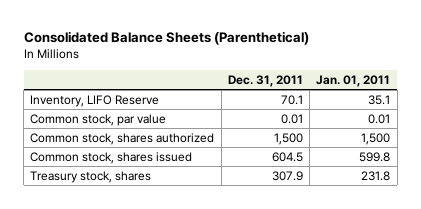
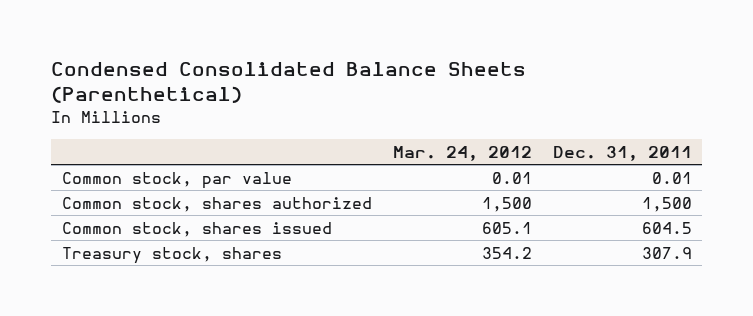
- Consolidated Balance Sheets (Parenthetical)
+ Condensed Consolidated Balance Sheets (Parenthetical)
- | Dec. 31, 2011 | Jan. 01, 2011
+ | Mar. 24, 2012 | Dec. 31, 2011
- Inventory, LIFO Reserve | 70.1 | 35.1

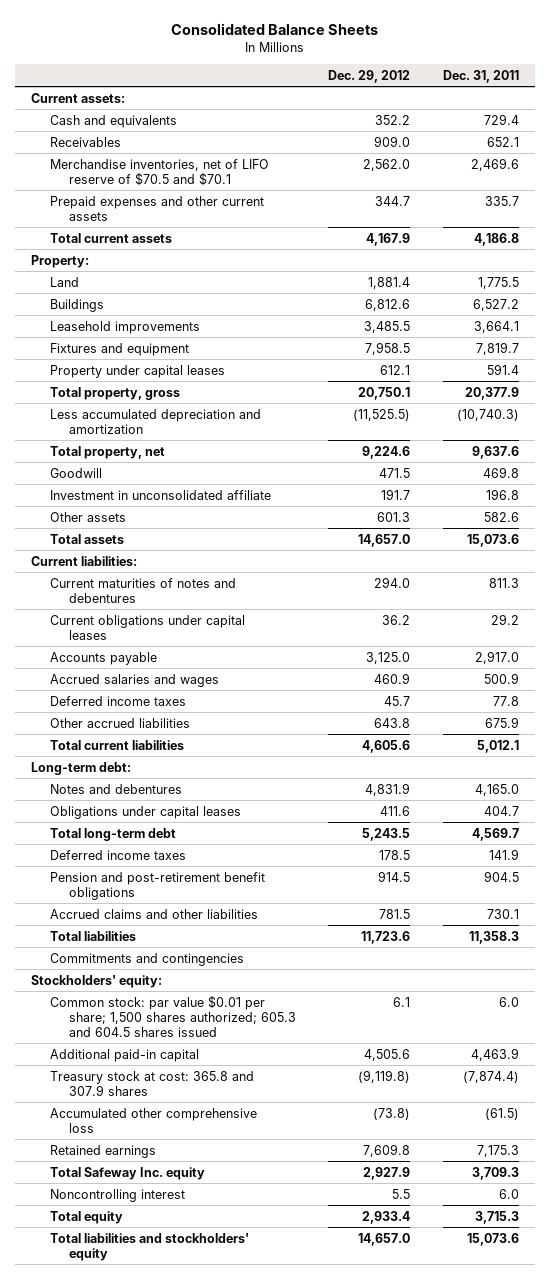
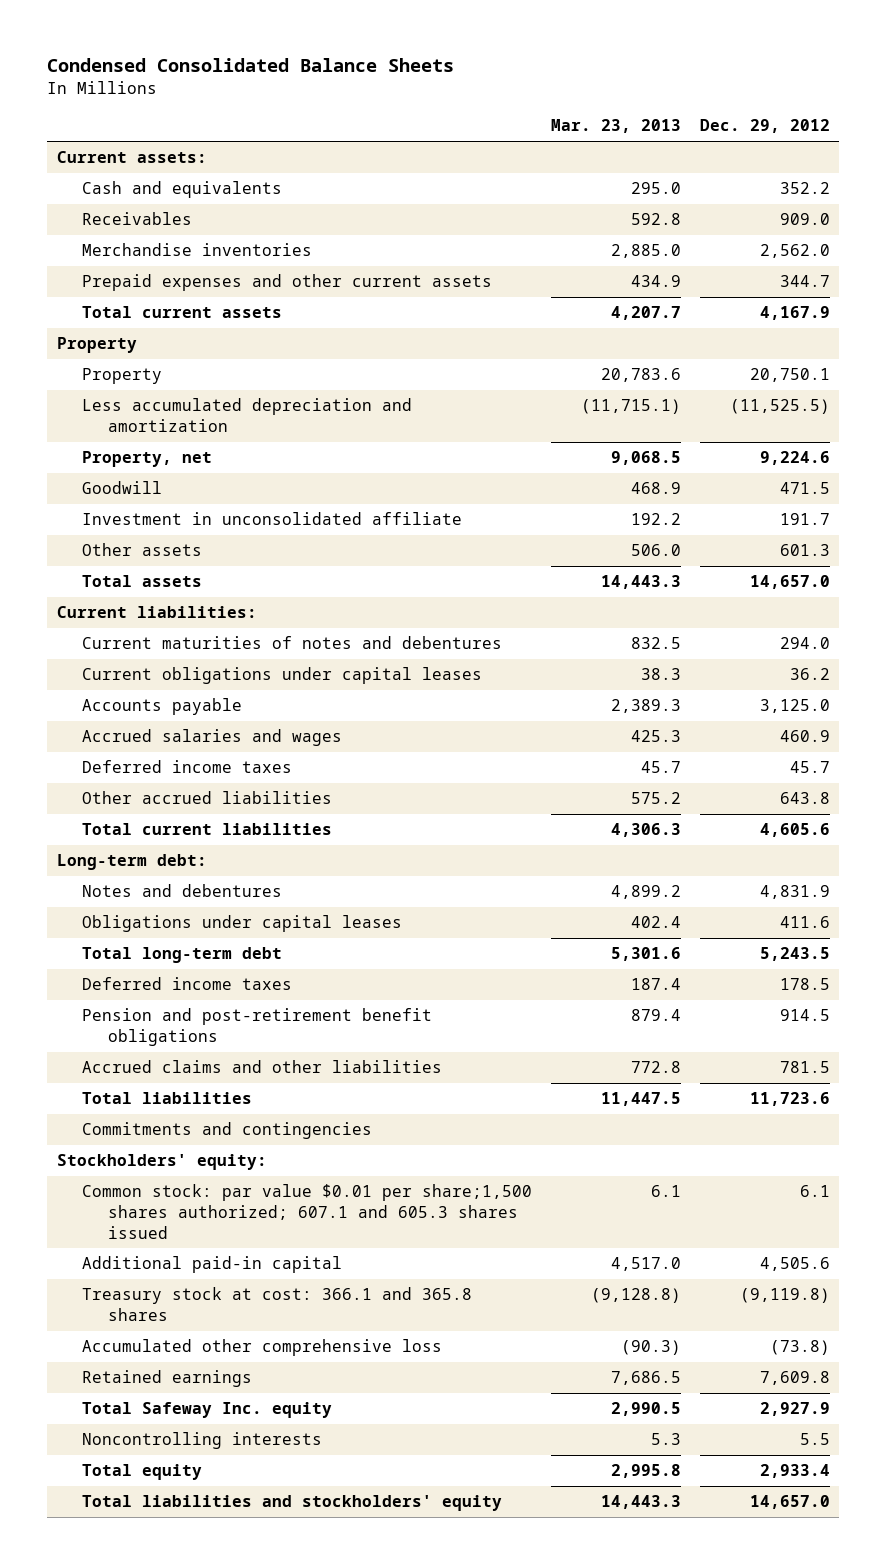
- Consolidated Balance Sheets
+ Condensed Consolidated Balance Sheets
- | Dec. 29, 2012 | Dec. 31, 2011
+ | Mar. 23, 2013 | Dec. 29, 2012
- Merchandise inventories, net of LIFO reserve of $70.5 and $70.1 | 2,562.0 | 2,469.6
+ Merchandise inventories | 2,885.0 | 2,562.0
- Property:
- Land | 1,881.4 | 1,775.5
- Buildings | 6,812.6 | 6,527.2
- Leasehold improvements | 3,485.5 | 3,664.1
- Fixtures and equipment | 7,958.5 | 7,819.7
- Property under capital leases | 612.1 | 591.4
- Total property, gross | 20,750.1 | 20,377.9
+ Property
+ Property | 20,783.6 | 20,750.1
- Total property, net | 9,224.6 | 9,637.6
+ Property, net | 9,068.5 | 9,224.6
- Common stock: par value $0.01 per share; 1,500 shares authorized; 605.3 and 604.5 shares issued | 6.1 | 6.0
+ Common stock: par value $0.01 per share;1,500 shares authorized; 607.1 and 605.3 shares issued | 6.1 | 6.1
- Treasury stock at cost: 365.8 and 307.9 shares | (9,119.8) | (7,874.4)
+ Treasury stock at cost: 366.1 and 365.8 shares | (9,128.8) | (9,119.8)
- Noncontrolling interest | 5.5 | 6.0
+ Noncontrolling interests | 5.3 | 5.5

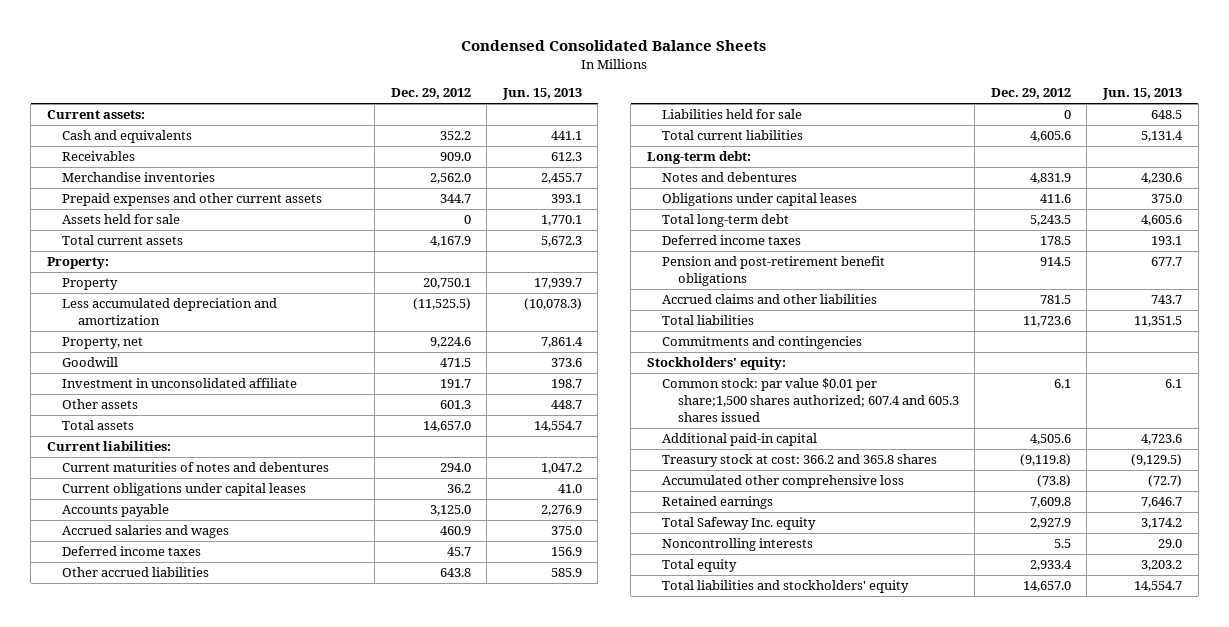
- | Mar. 23, 2013 | Dec. 29, 2012
+ | Dec. 29, 2012 | Jun. 15, 2013
+ Assets held for sale | 0 | 1,770.1
- Property
+ Property:
+ Liabilities held for sale | 0 | 648.5
- Common stock: par value $0.01 per share;1,500 shares authorized; 607.1 and 605.3 shares issued | 6.1 | 6.1
+ Common stock: par value $0.01 per share;1,500 shares authorized; 607.4 and 605.3 shares issued | 6.1 | 6.1
- Treasury stock at cost: 366.1 and 365.8 shares | (9,128.8) | (9,119.8)
+ Treasury stock at cost: 366.2 and 365.8 shares | (9,119.8) | (9,129.5)

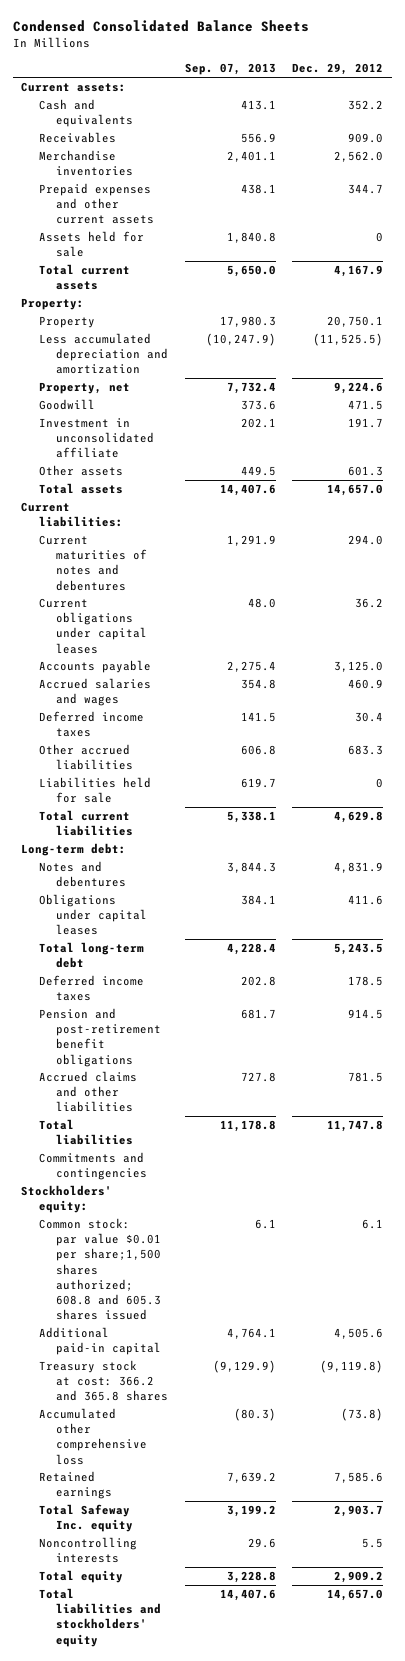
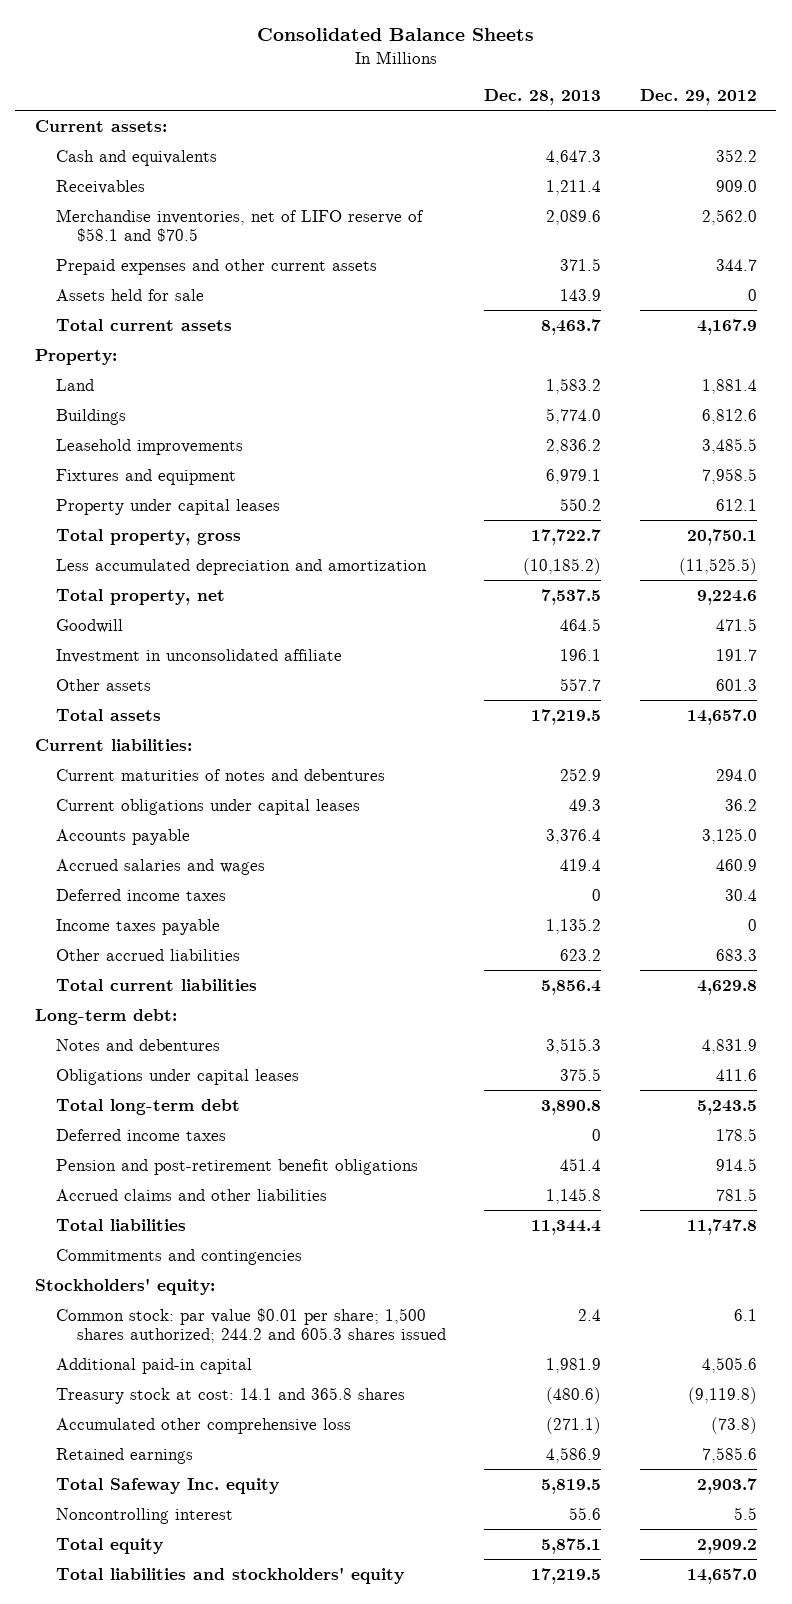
- Condensed Consolidated Balance Sheets
+ Consolidated Balance Sheets
- | Sep. 07, 2013 | Dec. 29, 2012
+ | Dec. 28, 2013 | Dec. 29, 2012
- Merchandise inventories | 2,401.1 | 2,562.0
+ Merchandise inventories, net of LIFO reserve of $58.1 and $70.5 | 2,089.6 | 2,562.0
- Property | 17,980.3 | 20,750.1
+ Land | 1,583.2 | 1,881.4
+ Buildings | 5,774.0 | 6,812.6
+ Leasehold improvements | 2,836.2 | 3,485.5
+ Fixtures and equipment | 6,979.1 | 7,958.5
+ Property under capital leases | 550.2 | 612.1
+ Total property, gross | 17,722.7 | 20,750.1
- Property, net | 7,732.4 | 9,224.6
+ Total property, net | 7,537.5 | 9,224.6
+ Income taxes payable | 1,135.2 | 0
- Liabilities held for sale | 619.7 | 0
- Common stock: par value $0.01 per share;1,500 shares authorized; 608.8 and 605.3 shares issued | 6.1 | 6.1
+ Common stock: par value $0.01 per share; 1,500 shares authorized; 244.2 and 605.3 shares issued | 2.4 | 6.1
- Treasury stock at cost: 366.2 and 365.8 shares | (9,129.9) | (9,119.8)
+ Treasury stock at cost: 14.1 and 365.8 shares | (480.6) | (9,119.8)
- Noncontrolling interests | 29.6 | 5.5
+ Noncontrolling interest | 55.6 | 5.5

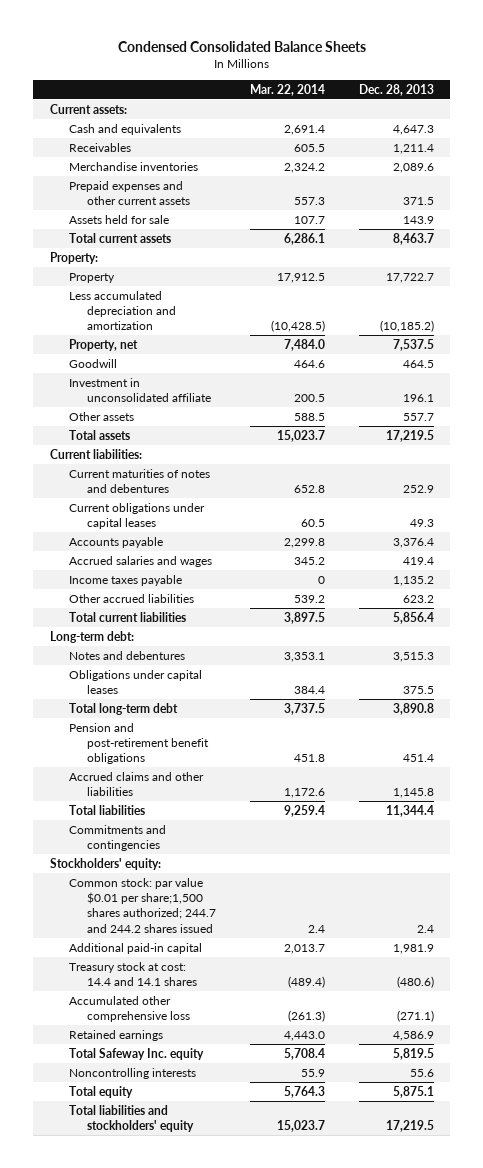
- Consolidated Balance Sheets
+ Condensed Consolidated Balance Sheets
- | Dec. 28, 2013 | Dec. 29, 2012
+ | Mar. 22, 2014 | Dec. 28, 2013
- Merchandise inventories, net of LIFO reserve of $58.1 and $70.5 | 2,089.6 | 2,562.0
+ Merchandise inventories | 2,324.2 | 2,089.6
- Land | 1,583.2 | 1,881.4
- Buildings | 5,774.0 | 6,812.6
- Leasehold improvements | 2,836.2 | 3,485.5
- Fixtures and equipment | 6,979.1 | 7,958.5
- Property under capital leases | 550.2 | 612.1
- Total property, gross | 17,722.7 | 20,750.1
+ Property | 17,912.5 | 17,722.7
- Total property, net | 7,537.5 | 9,224.6
+ Property, net | 7,484.0 | 7,537.5
- Deferred income taxes | 0 | 30.4
- Deferred income taxes | 0 | 178.5
- Common stock: par value $0.01 per share; 1,500 shares authorized; 244.2 and 605.3 shares issued | 2.4 | 6.1
+ Common stock: par value $0.01 per share;1,500 shares authorized; 244.7 and 244.2 shares issued | 2.4 | 2.4
- Treasury stock at cost: 14.1 and 365.8 shares | (480.6) | (9,119.8)
+ Treasury stock at cost: 14.4 and 14.1 shares | (489.4) | (480.6)
- Noncontrolling interest | 55.6 | 5.5
+ Noncontrolling interests | 55.9 | 55.6

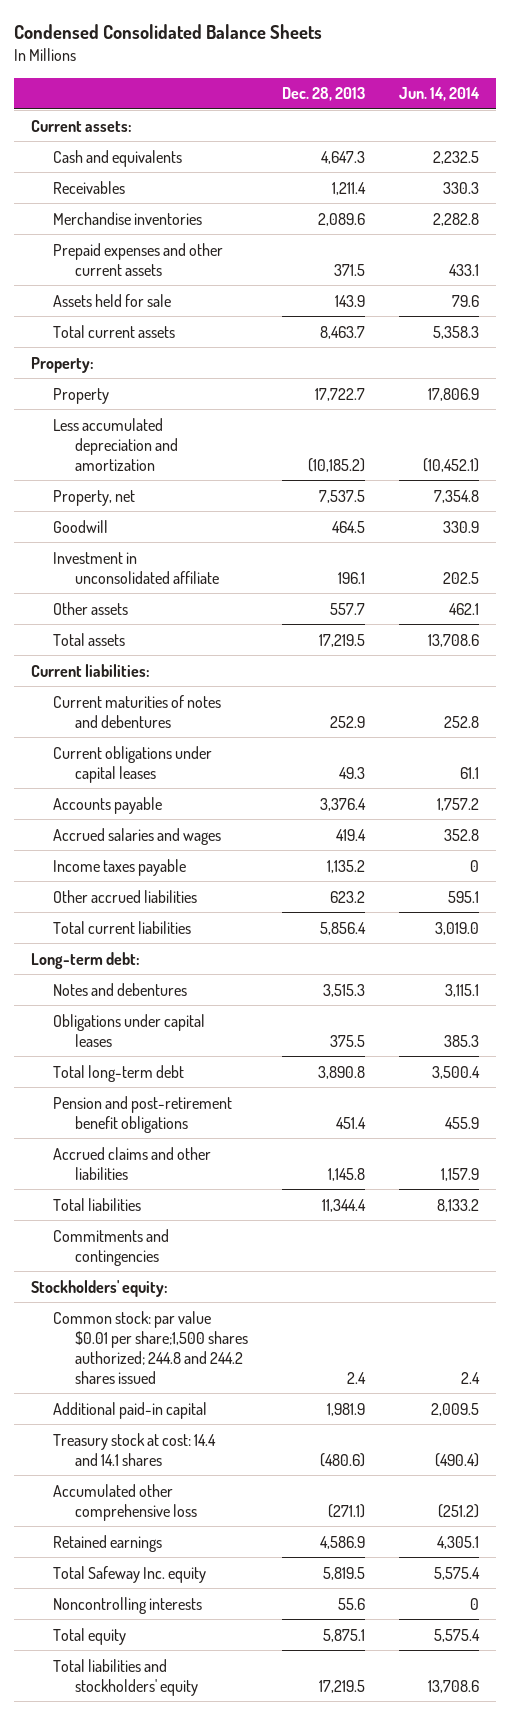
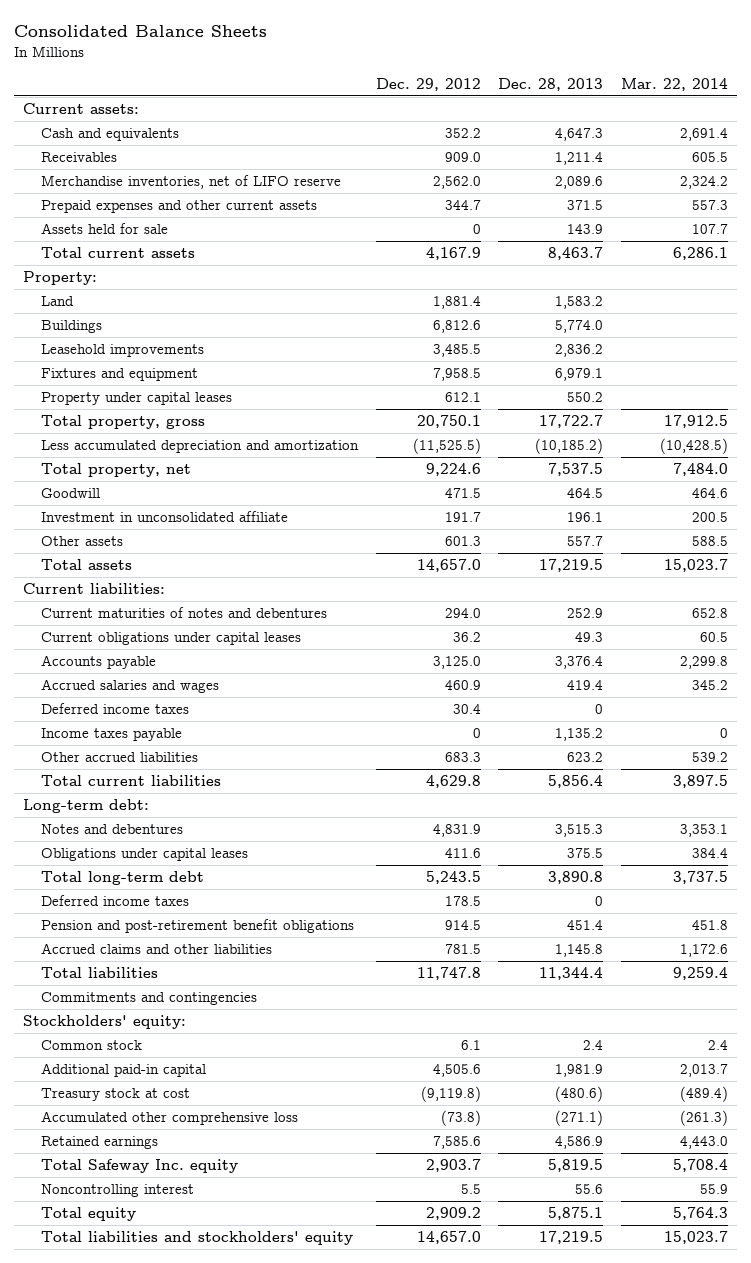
- Condensed Consolidated Balance Sheets
+ Consolidated Balance Sheets
- | Dec. 28, 2013 | Jun. 14, 2014
+ | Dec. 29, 2012 | Dec. 28, 2013 | Mar. 22, 2014
- Merchandise inventories | 2,089.6 | 2,282.8
+ Merchandise inventories, net of LIFO reserve | 2,562.0 | 2,089.6 | 2,324.2
- Property | 17,722.7 | 17,806.9
+ Land | 1,881.4 | 1,583.2 |
+ Buildings | 6,812.6 | 5,774.0 |
+ Leasehold improvements | 3,485.5 | 2,836.2 |
+ Fixtures and equipment | 7,958.5 | 6,979.1 |
+ Property under capital leases | 612.1 | 550.2 |
+ Total property, gross | 20,750.1 | 17,722.7 | 17,912.5
- Property, net | 7,537.5 | 7,354.8
+ Total property, net | 9,224.6 | 7,537.5 | 7,484.0
+ Deferred income taxes | 30.4 | 0 |
+ Deferred income taxes | 178.5 | 0 |
- Common stock: par value $0.01 per share;1,500 shares authorized; 244.8 and 244.2 shares issued | 2.4 | 2.4
+ Common stock | 6.1 | 2.4 | 2.4
- Treasury stock at cost: 14.4 and 14.1 shares | (480.6) | (490.4)
+ Treasury stock at cost | (9,119.8) | (480.6) | (489.4)
- Noncontrolling interests | 55.6 | 0
+ Noncontrolling interest | 5.5 | 55.6 | 55.9

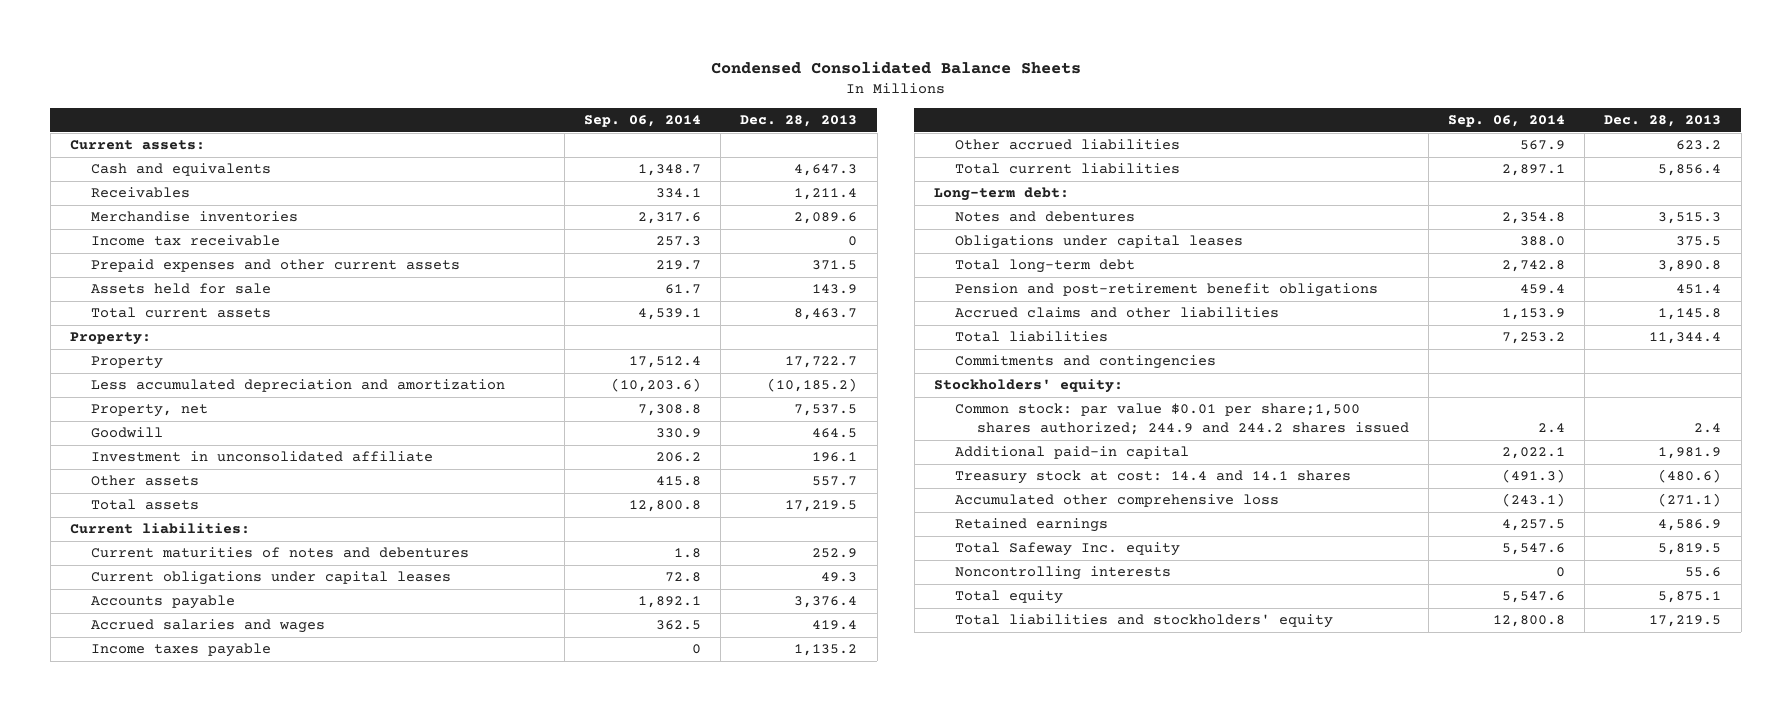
- Consolidated Balance Sheets
+ Condensed Consolidated Balance Sheets
- | Dec. 29, 2012 | Dec. 28, 2013 | Mar. 22, 2014
+ | Sep. 06, 2014 | Dec. 28, 2013
- Merchandise inventories, net of LIFO reserve | 2,562.0 | 2,089.6 | 2,324.2
+ Merchandise inventories | 2,317.6 | 2,089.6
+ Income tax receivable | 257.3 | 0
- Land | 1,881.4 | 1,583.2 |
- Buildings | 6,812.6 | 5,774.0 |
- Leasehold improvements | 3,485.5 | 2,836.2 |
- Fixtures and equipment | 7,958.5 | 6,979.1 |
- Property under capital leases | 612.1 | 550.2 |
- Total property, gross | 20,750.1 | 17,722.7 | 17,912.5
+ Property | 17,512.4 | 17,722.7
- Total property, net | 9,224.6 | 7,537.5 | 7,484.0
+ Property, net | 7,308.8 | 7,537.5
- Deferred income taxes | 30.4 | 0 |
- Deferred income taxes | 178.5 | 0 |
- Common stock | 6.1 | 2.4 | 2.4
+ Common stock: par value $0.01 per share;1,500 shares authorized; 244.9 and 244.2 shares issued | 2.4 | 2.4
- Treasury stock at cost | (9,119.8) | (480.6) | (489.4)
+ Treasury stock at cost: 14.4 and 14.1 shares | (491.3) | (480.6)
- Noncontrolling interest | 5.5 | 55.6 | 55.9
+ Noncontrolling interests | 0 | 55.6

